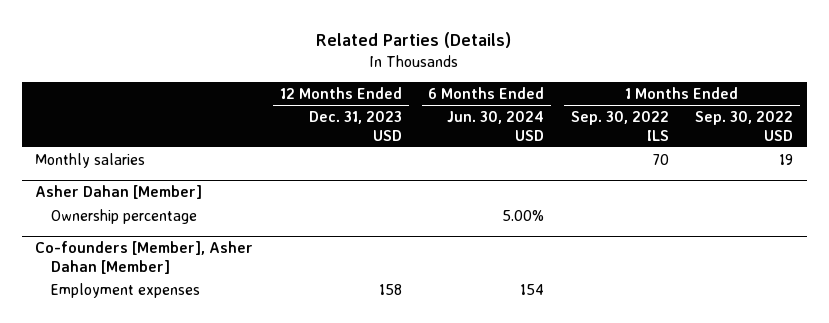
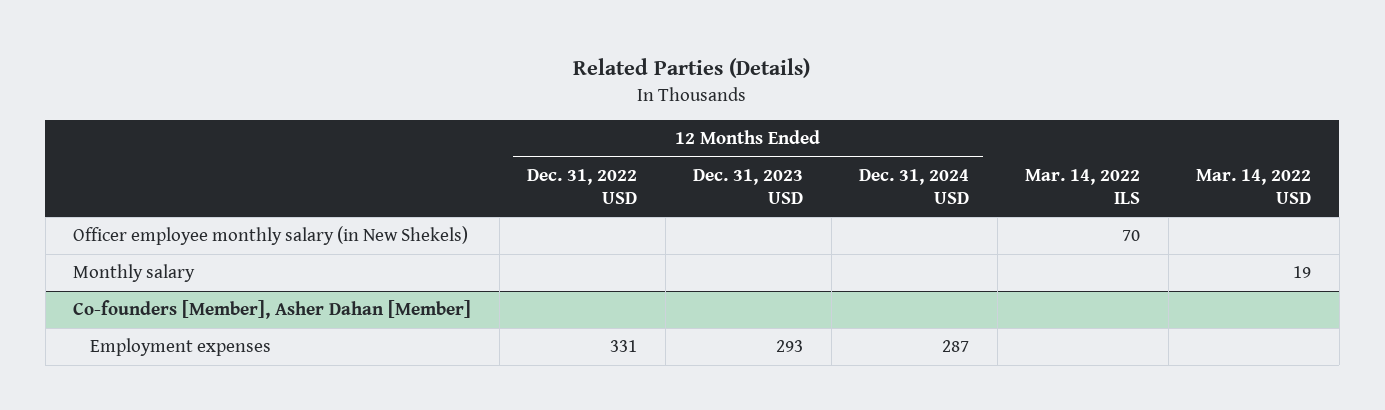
- | 12 Months Ended Dec. 31, 2023 USD | 6 Months Ended Jun. 30, 2024 USD | 1 Months Ended Sep. 30, 2022 ILS | 1 Months Ended Sep. 30, 2022 USD
+ | 12 Months Ended Dec. 31, 2022 USD | 12 Months Ended Dec. 31, 2023 USD | 12 Months Ended Dec. 31, 2024 USD | Mar. 14, 2022 ILS | Mar. 14, 2022 USD
- Monthly salaries | | | 70 | 19
- Asher Dahan [Member]
- Ownership percentage | | 5.00% | |
+ Officer employee monthly salary (in New Shekels) | | | | 70 |
+ Monthly salary | | | | | 19
@ Co-founders [Member], Asher Dahan [Member]
- Employment expenses | 158 | 154 | |
+ Employment expenses | 331 | 293 | 287 | |

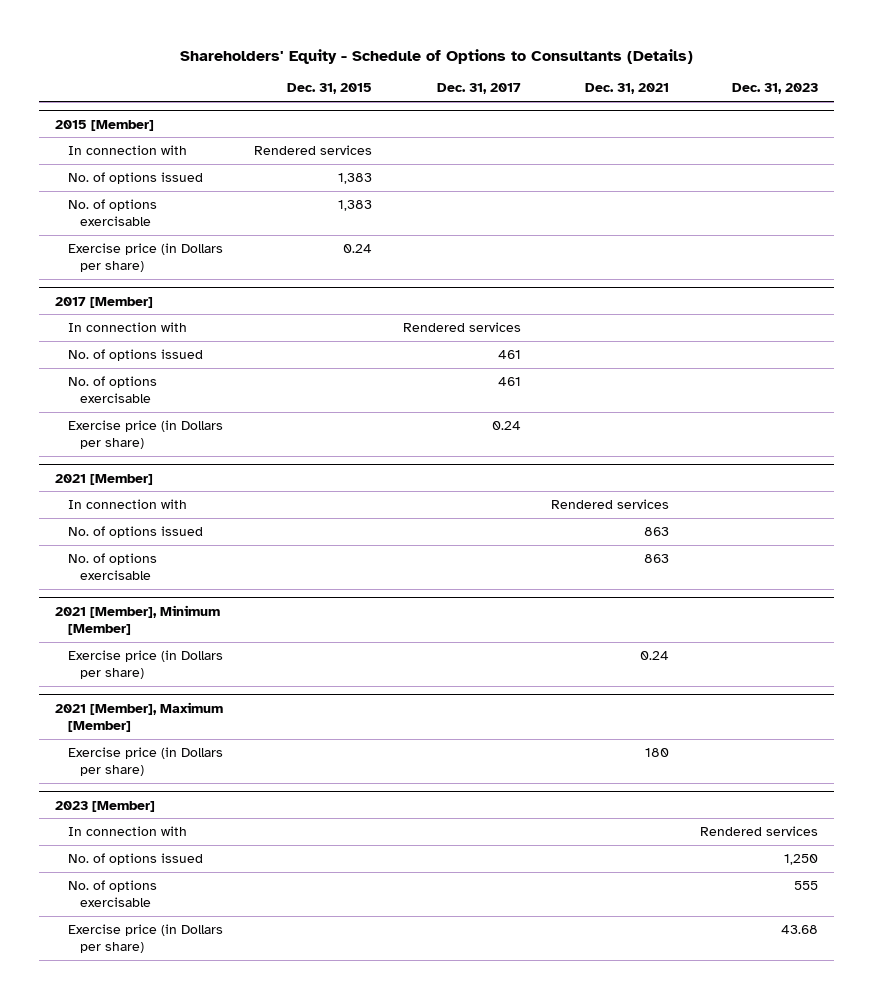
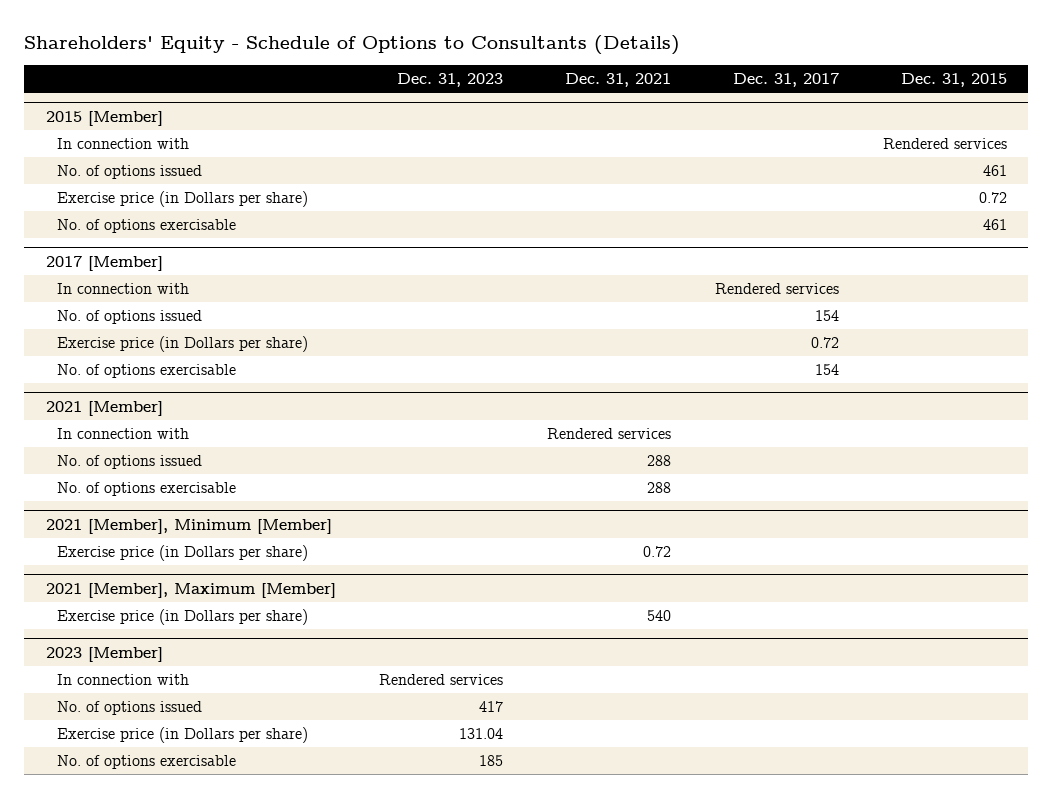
- | Dec. 31, 2015 | Dec. 31, 2017 | Dec. 31, 2021 | Dec. 31, 2023
+ | Dec. 31, 2023 | Dec. 31, 2021 | Dec. 31, 2017 | Dec. 31, 2015
@ 2015 [Member]
- No. of options issued | 1,383 | | |
- No. of options exercisable | 1,383 | | |
- Exercise price (in Dollars per share) | 0.24 | | |
+ No. of options issued | | | | 461
+ Exercise price (in Dollars per share) | | | | 0.72
+ No. of options exercisable | | | | 461
@ 2017 [Member]
- No. of options issued | | 461 | |
- No. of options exercisable | | 461 | |
- Exercise price (in Dollars per share) | | 0.24 | |
+ No. of options issued | | | 154 |
+ Exercise price (in Dollars per share) | | | 0.72 |
+ No. of options exercisable | | | 154 |
@ 2021 [Member]
- No. of options issued | | | 863 |
- No. of options exercisable | | | 863 |
+ No. of options issued | | 288 | |
+ No. of options exercisable | | 288 | |
@ 2021 [Member], Minimum [Member]
- Exercise price (in Dollars per share) | | | 0.24 |
+ Exercise price (in Dollars per share) | | 0.72 | |
@ 2021 [Member], Maximum [Member]
- Exercise price (in Dollars per share) | | | 180 |
+ Exercise price (in Dollars per share) | | 540 | |
@ 2023 [Member]
- No. of options issued | | | | 1,250
- No. of options exercisable | | | | 555
- Exercise price (in Dollars per share) | | | | 43.68
+ No. of options issued | 417 | | |
+ Exercise price (in Dollars per share) | 131.04 | | |
+ No. of options exercisable | 185 | | |

